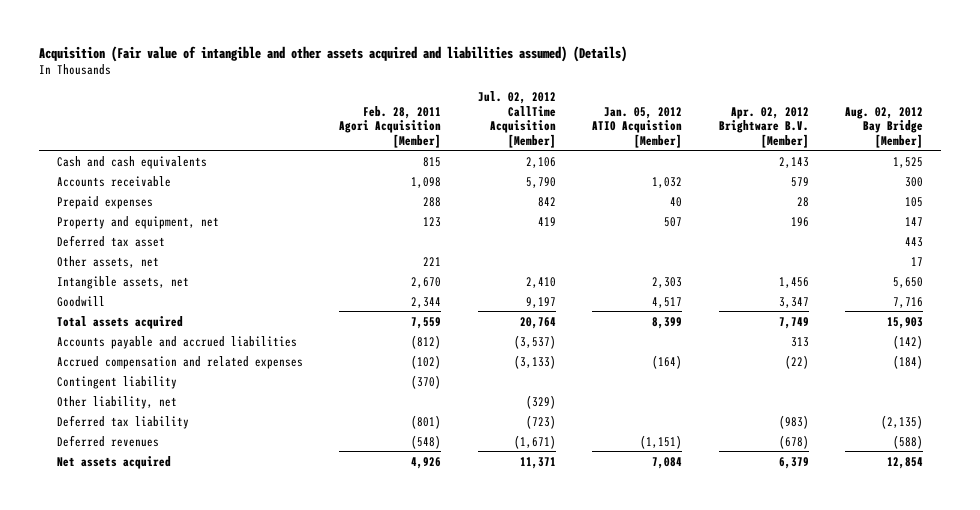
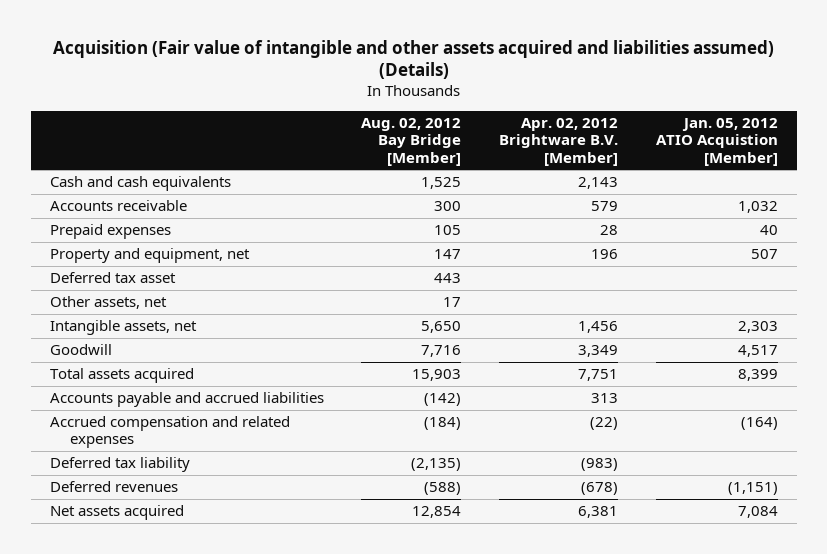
- | Feb. 28, 2011 Agori Acquisition [Member] | Jul. 02, 2012 CallTime Acquisition [Member] | Jan. 05, 2012 ATIO Acquistion [Member] | Apr. 02, 2012 Brightware B.V. [Member] | Aug. 02, 2012 Bay Bridge [Member]
+ | Aug. 02, 2012 Bay Bridge [Member] | Apr. 02, 2012 Brightware B.V. [Member] | Jan. 05, 2012 ATIO Acquistion [Member]
- Goodwill | 2,344 | 9,197 | 4,517 | 3,347 | 7,716
- Total assets acquired | 7,559 | 20,764 | 8,399 | 7,749 | 15,903
+ Goodwill | 7,716 | 3,349 | 4,517
+ Total assets acquired | 15,903 | 7,751 | 8,399
- Contingent liability | (370) | | | |
- Other liability, net | | (329) | | |
- Net assets acquired | 4,926 | 11,371 | 7,084 | 6,379 | 12,854
+ Net assets acquired | 12,854 | 6,381 | 7,084

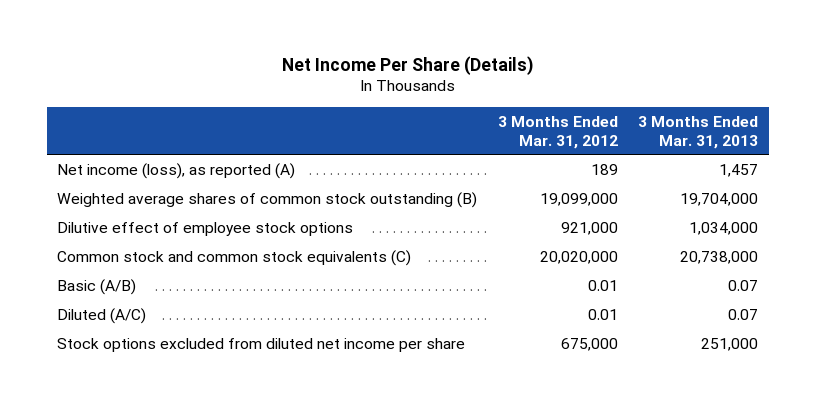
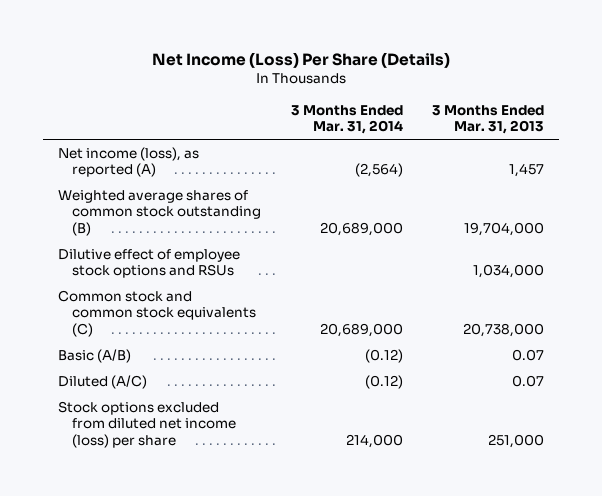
- Net Income Per Share (Details)
+ Net Income (Loss) Per Share (Details)
- | 3 Months Ended Mar. 31, 2012 | 3 Months Ended Mar. 31, 2013
+ | 3 Months Ended Mar. 31, 2014 | 3 Months Ended Mar. 31, 2013
- Dilutive effect of employee stock options | 921,000 | 1,034,000
+ Dilutive effect of employee stock options and RSUs | | 1,034,000
- Stock options excluded from diluted net income per share | 675,000 | 251,000
+ Stock options excluded from diluted net income (loss) per share | 214,000 | 251,000

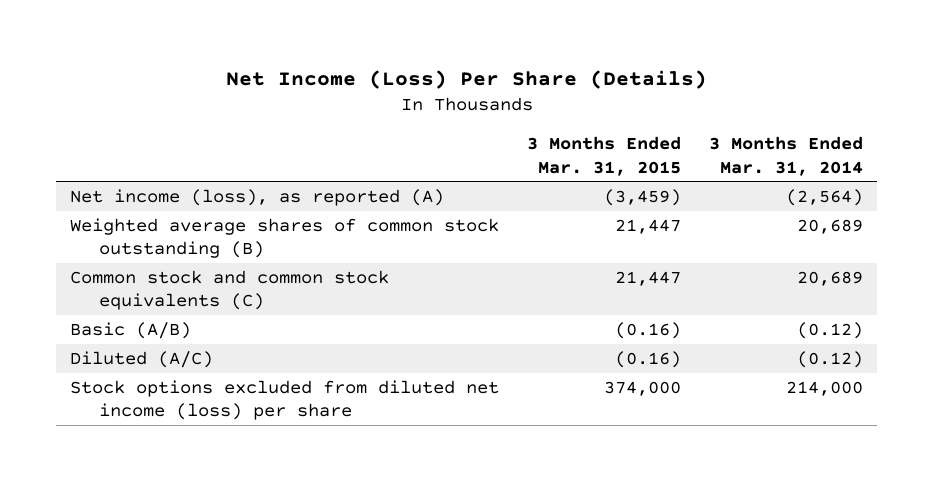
- | 3 Months Ended Mar. 31, 2014 | 3 Months Ended Mar. 31, 2013
+ | 3 Months Ended Mar. 31, 2015 | 3 Months Ended Mar. 31, 2014
- Weighted average shares of common stock outstanding (B) | 20,689,000 | 19,704,000
- Dilutive effect of employee stock options and RSUs | | 1,034,000
- Common stock and common stock equivalents (C) | 20,689,000 | 20,738,000
+ Weighted average shares of common stock outstanding (B) | 21,447 | 20,689
+ Common stock and common stock equivalents (C) | 21,447 | 20,689

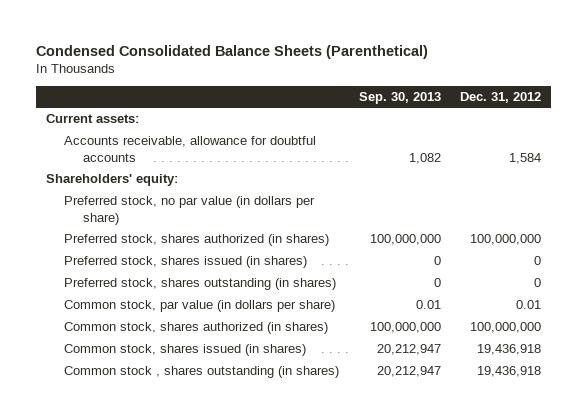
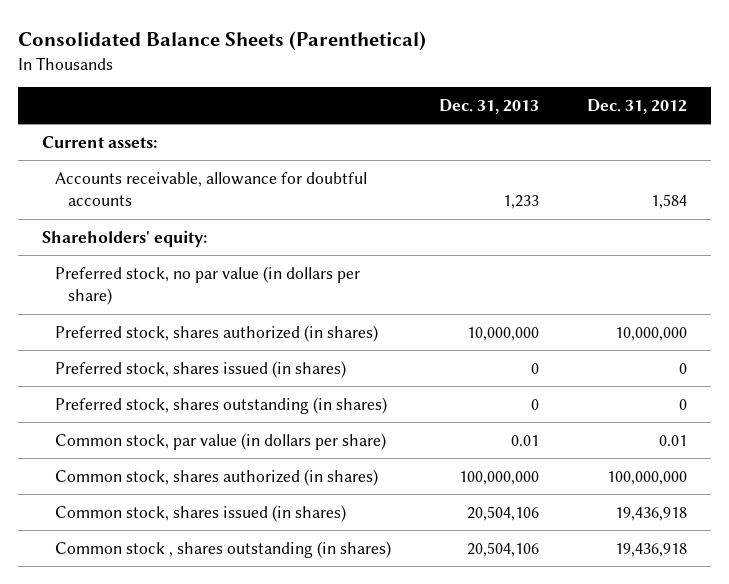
- Condensed Consolidated Balance Sheets (Parenthetical)
+ Consolidated Balance Sheets (Parenthetical)
- | Sep. 30, 2013 | Dec. 31, 2012
+ | Dec. 31, 2013 | Dec. 31, 2012
- Preferred stock, shares authorized (in shares) | 100,000,000 | 100,000,000
+ Preferred stock, shares authorized (in shares) | 10,000,000 | 10,000,000

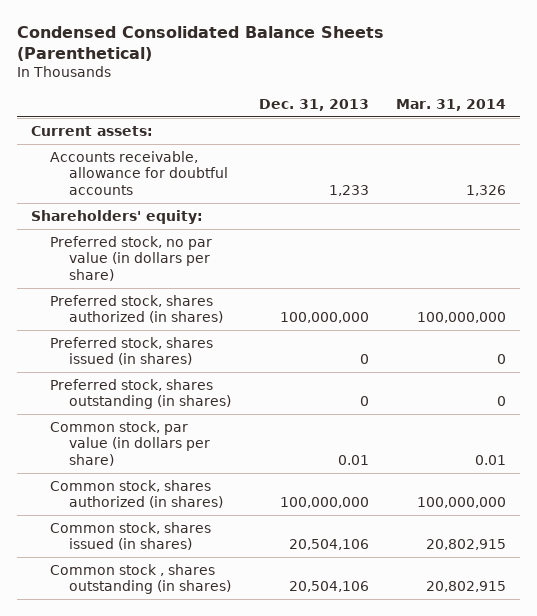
- Consolidated Balance Sheets (Parenthetical)
+ Condensed Consolidated Balance Sheets (Parenthetical)
- | Dec. 31, 2013 | Dec. 31, 2012
+ | Dec. 31, 2013 | Mar. 31, 2014
- Preferred stock, shares authorized (in shares) | 10,000,000 | 10,000,000
+ Preferred stock, shares authorized (in shares) | 100,000,000 | 100,000,000

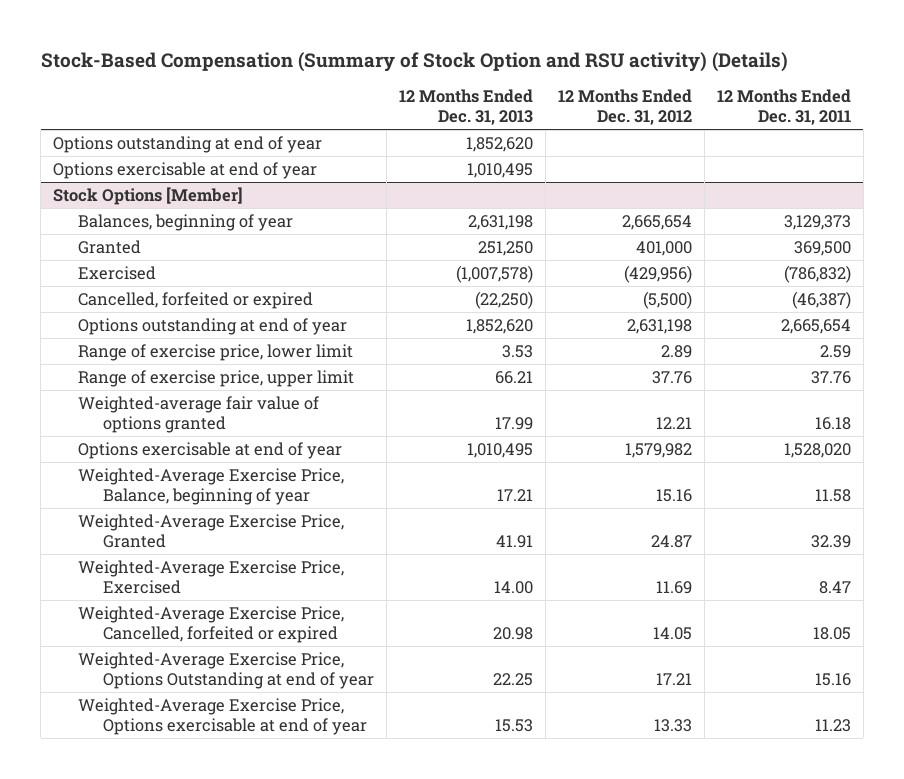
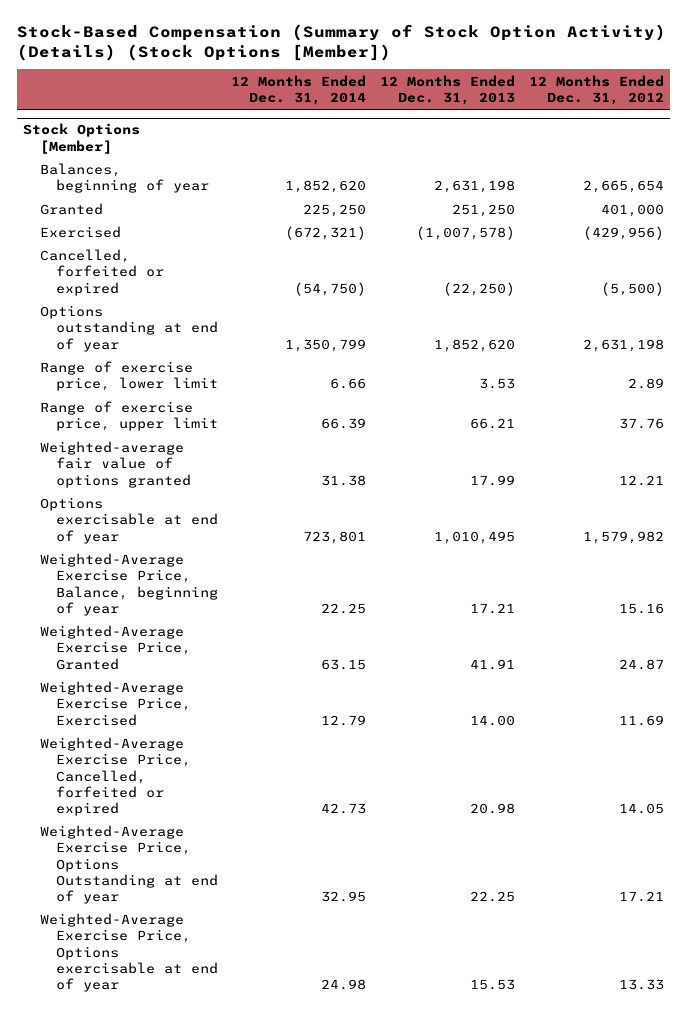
- Stock-Based Compensation (Summary of Stock Option and RSU activity) (Details)
+ Stock-Based Compensation (Summary of Stock Option Activity) (Details) (Stock Options [Member])
- | 12 Months Ended Dec. 31, 2013 | 12 Months Ended Dec. 31, 2012 | 12 Months Ended Dec. 31, 2011
+ | 12 Months Ended Dec. 31, 2014 | 12 Months Ended Dec. 31, 2013 | 12 Months Ended Dec. 31, 2012
- Options outstanding at end of year | 1,852,620 | |
- Options exercisable at end of year | 1,010,495 | |

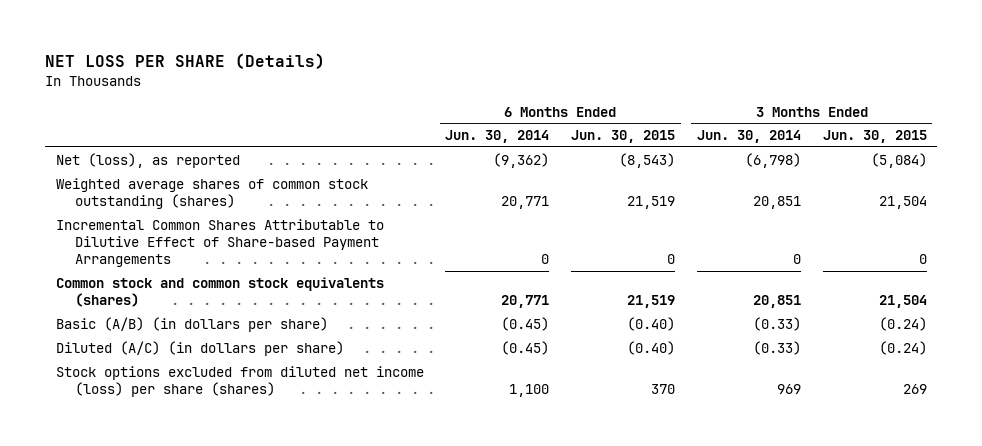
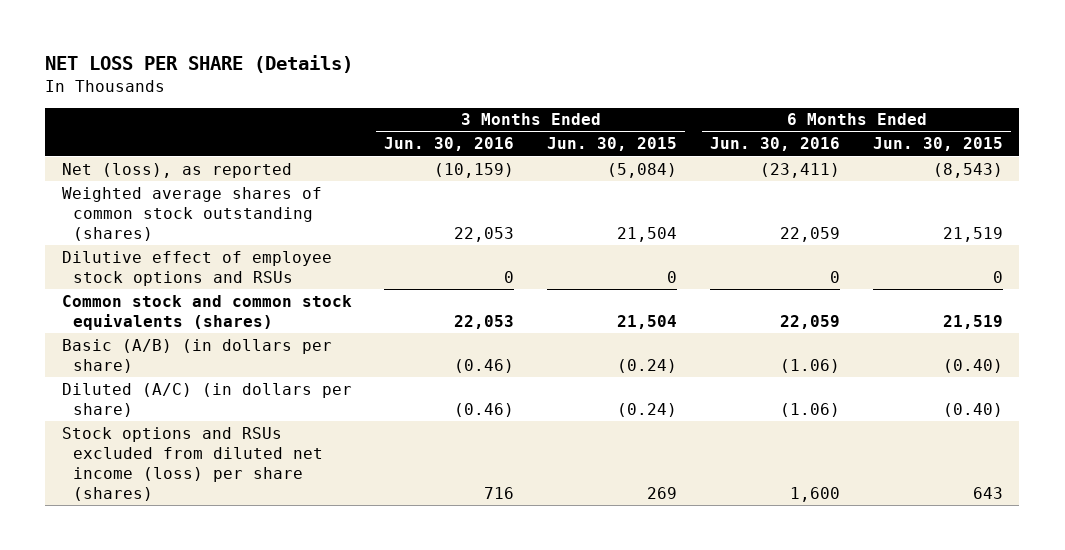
- | 6 Months Ended Jun. 30, 2014 | 6 Months Ended Jun. 30, 2015 | 3 Months Ended Jun. 30, 2014 | 3 Months Ended Jun. 30, 2015
+ | 3 Months Ended Jun. 30, 2016 | 3 Months Ended Jun. 30, 2015 | 6 Months Ended Jun. 30, 2016 | 6 Months Ended Jun. 30, 2015
- Incremental Common Shares Attributable to Dilutive Effect of Share-based Payment Arrangements | 0 | 0 | 0 | 0
+ Dilutive effect of employee stock options and RSUs | 0 | 0 | 0 | 0
- Stock options excluded from diluted net income (loss) per share (shares) | 1,100 | 370 | 969 | 269
+ Stock options and RSUs excluded from diluted net income (loss) per share (shares) | 716 | 269 | 1,600 | 643

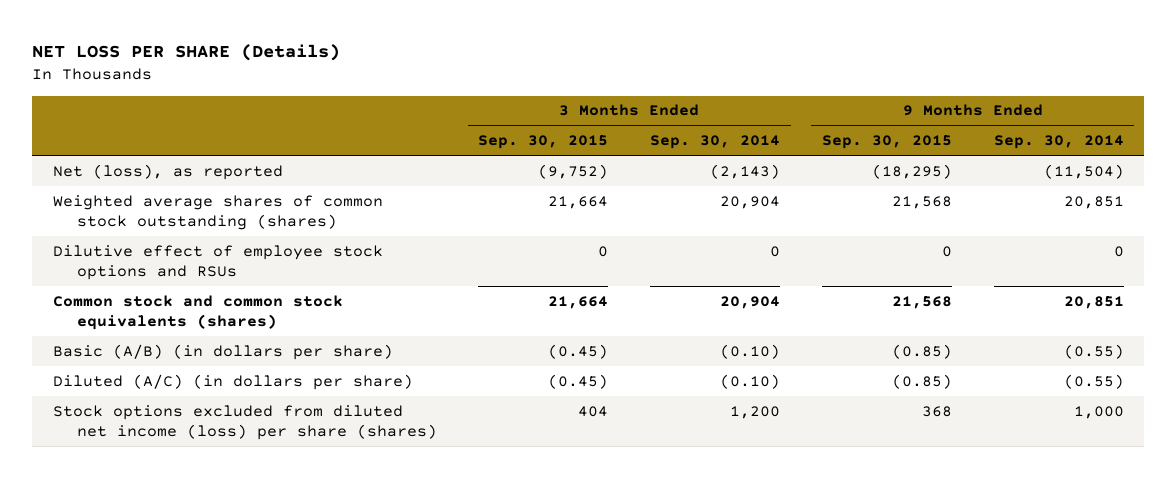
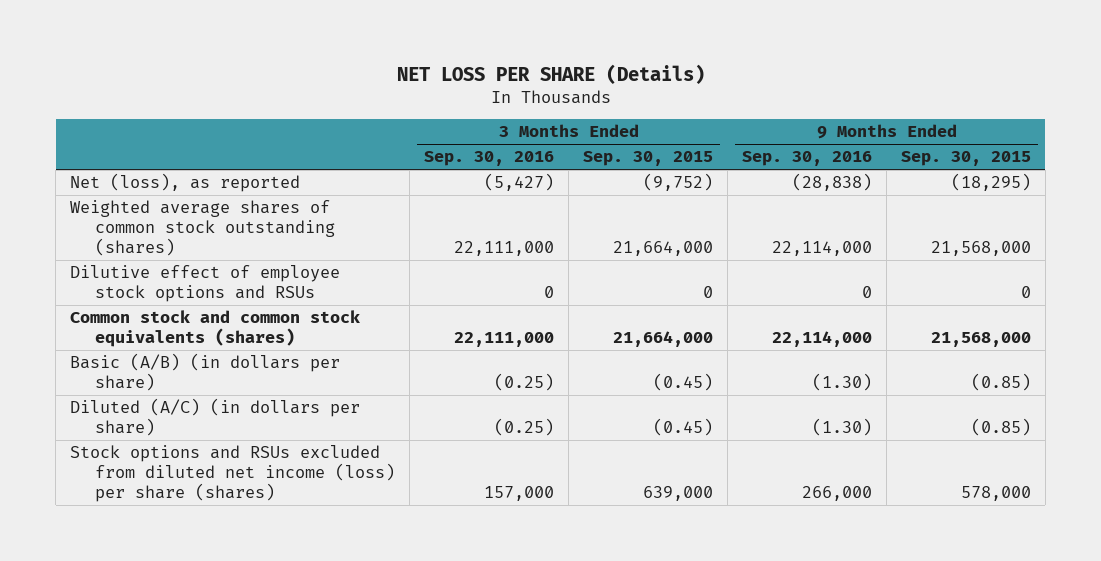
- | 3 Months Ended Sep. 30, 2015 | 3 Months Ended Sep. 30, 2014 | 9 Months Ended Sep. 30, 2015 | 9 Months Ended Sep. 30, 2014
+ | 3 Months Ended Sep. 30, 2016 | 3 Months Ended Sep. 30, 2015 | 9 Months Ended Sep. 30, 2016 | 9 Months Ended Sep. 30, 2015
- Weighted average shares of common stock outstanding (shares) | 21,664 | 20,904 | 21,568 | 20,851
+ Weighted average shares of common stock outstanding (shares) | 22,111,000 | 21,664,000 | 22,114,000 | 21,568,000
- Common stock and common stock equivalents (shares) | 21,664 | 20,904 | 21,568 | 20,851
+ Common stock and common stock equivalents (shares) | 22,111,000 | 21,664,000 | 22,114,000 | 21,568,000
- Stock options excluded from diluted net income (loss) per share (shares) | 404 | 1,200 | 368 | 1,000
+ Stock options and RSUs excluded from diluted net income (loss) per share (shares) | 157,000 | 639,000 | 266,000 | 578,000

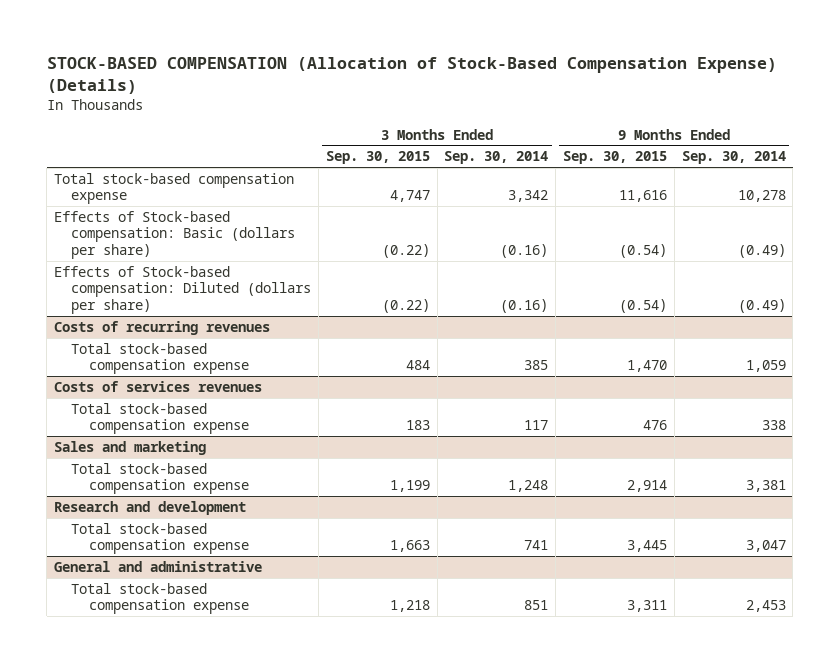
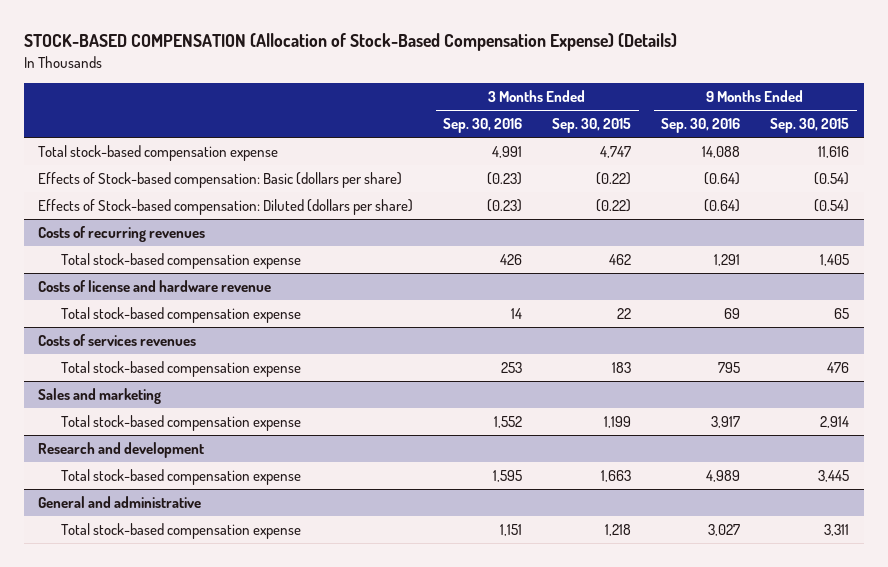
- | 3 Months Ended Sep. 30, 2015 | 3 Months Ended Sep. 30, 2014 | 9 Months Ended Sep. 30, 2015 | 9 Months Ended Sep. 30, 2014
+ | 3 Months Ended Sep. 30, 2016 | 3 Months Ended Sep. 30, 2015 | 9 Months Ended Sep. 30, 2016 | 9 Months Ended Sep. 30, 2015
@ Costs of recurring revenues
- Total stock-based compensation expense | 484 | 385 | 1,470 | 1,059
+ Total stock-based compensation expense | 426 | 462 | 1,291 | 1,405
+ Costs of license and hardware revenue
+ Total stock-based compensation expense | 14 | 22 | 69 | 65

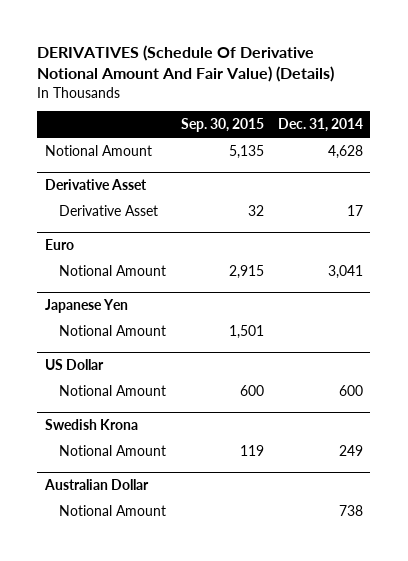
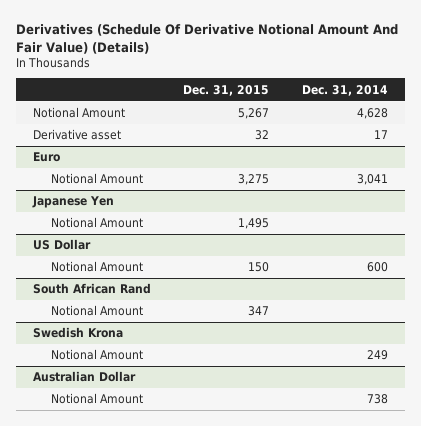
- DERIVATIVES (Schedule Of Derivative Notional Amount And Fair Value) (Details)
+ Derivatives (Schedule Of Derivative Notional Amount And Fair Value) (Details)
- | Sep. 30, 2015 | Dec. 31, 2014
+ | Dec. 31, 2015 | Dec. 31, 2014
- Derivative Asset
- Derivative Asset | 32 | 17
+ Derivative asset | 32 | 17
+ South African Rand
+ Notional Amount | 347 |

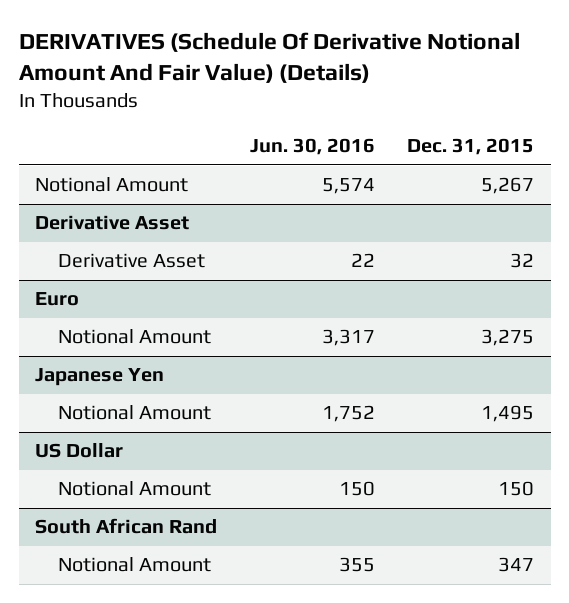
- Derivatives (Schedule Of Derivative Notional Amount And Fair Value) (Details)
+ DERIVATIVES (Schedule Of Derivative Notional Amount And Fair Value) (Details)
- | Dec. 31, 2015 | Dec. 31, 2014
+ | Jun. 30, 2016 | Dec. 31, 2015
- Derivative asset | 32 | 17
+ Derivative Asset
+ Derivative Asset | 22 | 32
- Swedish Krona
- Notional Amount | | 249
- Australian Dollar
- Notional Amount | | 738

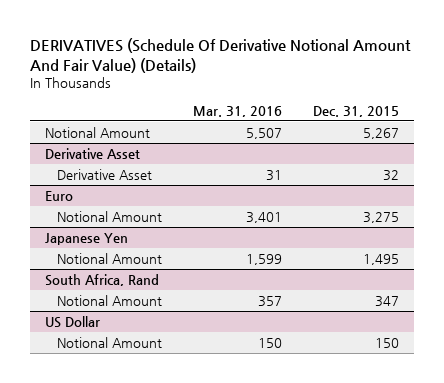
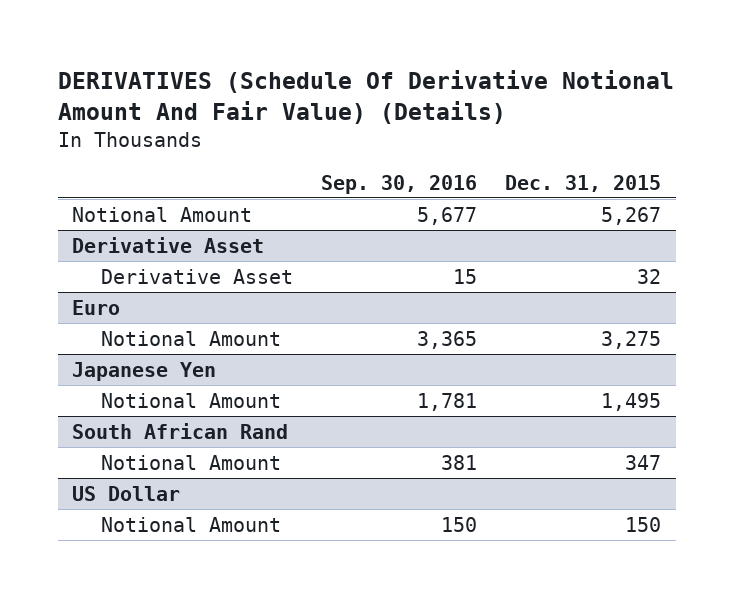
- | Mar. 31, 2016 | Dec. 31, 2015
+ | Sep. 30, 2016 | Dec. 31, 2015
- South Africa, Rand
+ South African Rand

